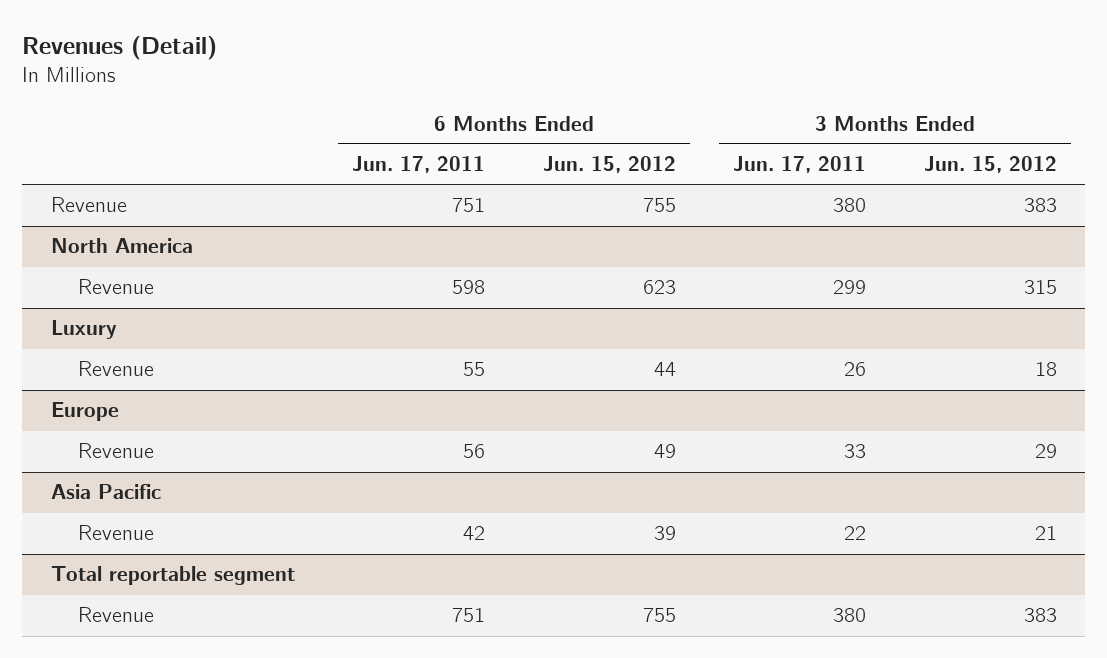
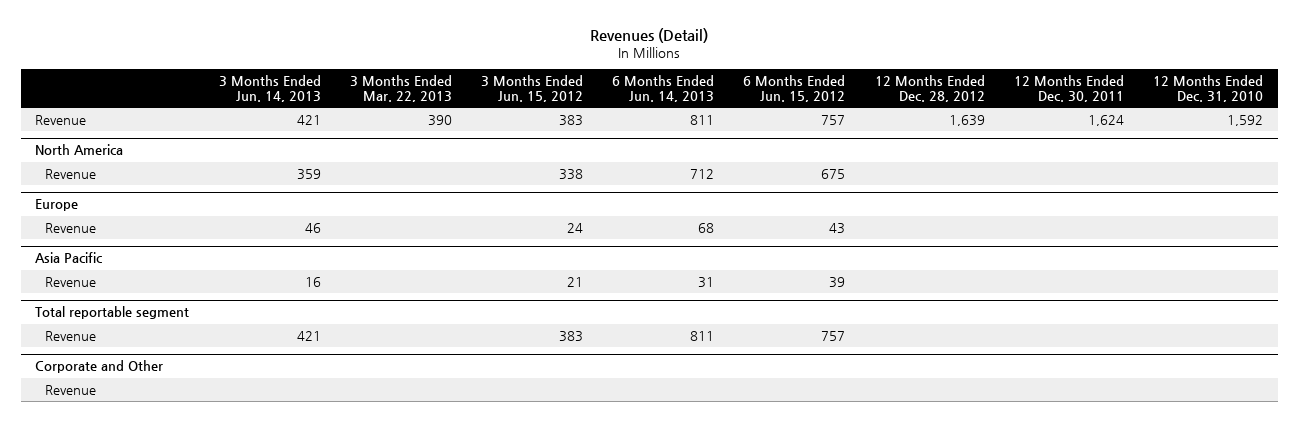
- | 6 Months Ended Jun. 17, 2011 | 6 Months Ended Jun. 15, 2012 | 3 Months Ended Jun. 17, 2011 | 3 Months Ended Jun. 15, 2012
+ | 3 Months Ended Jun. 14, 2013 | 3 Months Ended Mar. 22, 2013 | 3 Months Ended Jun. 15, 2012 | 6 Months Ended Jun. 14, 2013 | 6 Months Ended Jun. 15, 2012 | 12 Months Ended Dec. 28, 2012 | 12 Months Ended Dec. 30, 2011 | 12 Months Ended Dec. 31, 2010
- Revenue | 751 | 755 | 380 | 383
+ Revenue | 421 | 390 | 383 | 811 | 757 | 1,639 | 1,624 | 1,592
@ North America
- Revenue | 598 | 623 | 299 | 315
- Luxury
- Revenue | 55 | 44 | 26 | 18
@ North America
+ Revenue | 359 | | 338 | 712 | 675 | | |
@ Europe
- Revenue | 56 | 49 | 33 | 29
+ Revenue | 46 | | 24 | 68 | 43 | | |
@ Total reportable segment
- Revenue | 751 | 755 | 380 | 383
+ Revenue | 421 | | 383 | 811 | 757 | | |
+ Corporate and Other
+ Revenue

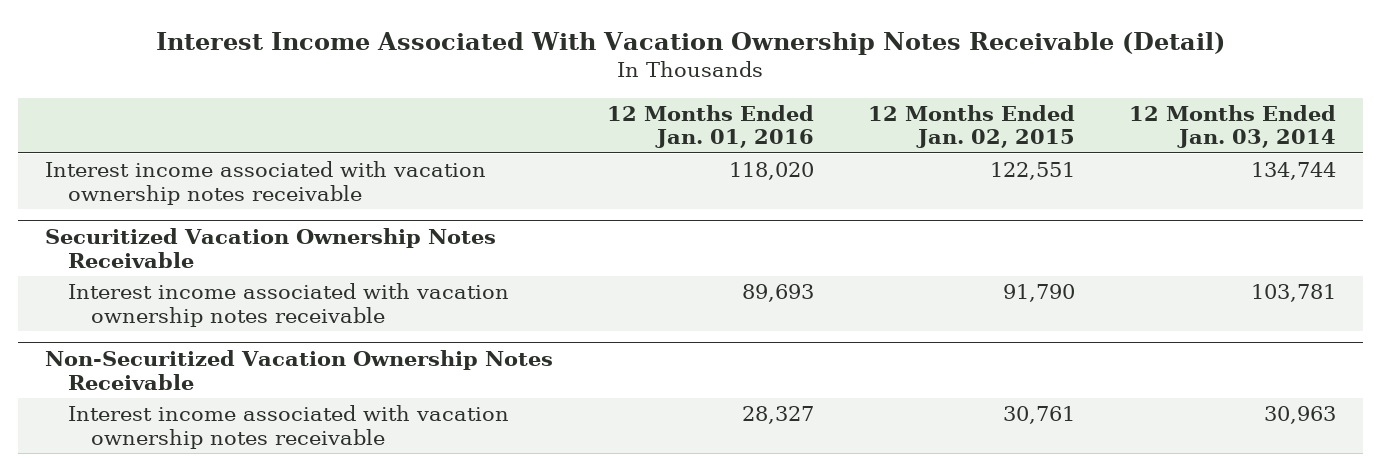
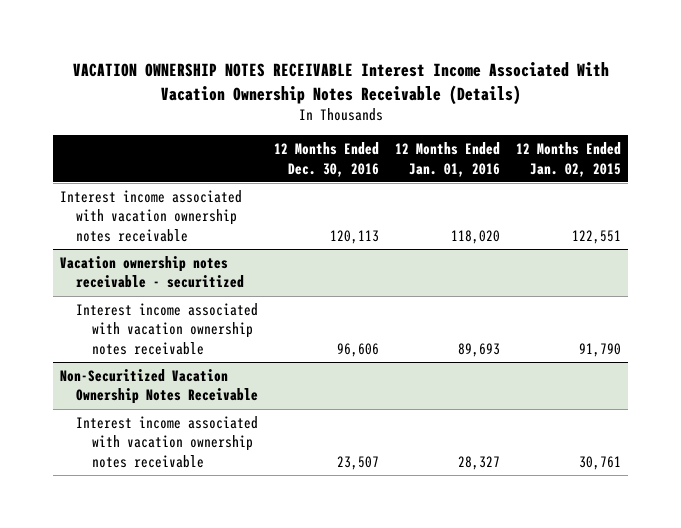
- Interest Income Associated With Vacation Ownership Notes Receivable (Detail)
+ VACATION OWNERSHIP NOTES RECEIVABLE Interest Income Associated With Vacation Ownership Notes Receivable (Details)
- | 12 Months Ended Jan. 01, 2016 | 12 Months Ended Jan. 02, 2015 | 12 Months Ended Jan. 03, 2014
+ | 12 Months Ended Dec. 30, 2016 | 12 Months Ended Jan. 01, 2016 | 12 Months Ended Jan. 02, 2015
- Securitized Vacation Ownership Notes Receivable
+ Vacation ownership notes receivable - securitized

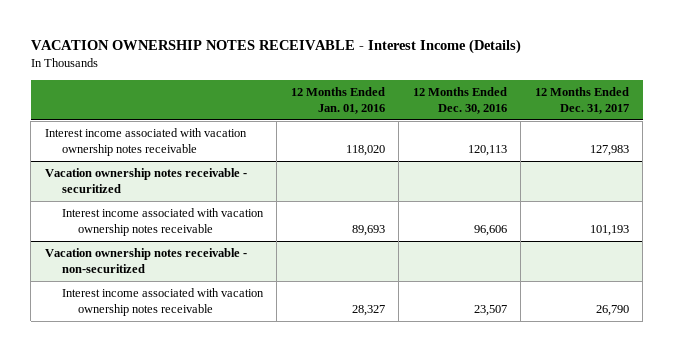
- VACATION OWNERSHIP NOTES RECEIVABLE Interest Income Associated With Vacation Ownership Notes Receivable (Details)
+ VACATION OWNERSHIP NOTES RECEIVABLE - Interest Income (Details)
- | 12 Months Ended Dec. 30, 2016 | 12 Months Ended Jan. 01, 2016 | 12 Months Ended Jan. 02, 2015
+ | 12 Months Ended Jan. 01, 2016 | 12 Months Ended Dec. 30, 2016 | 12 Months Ended Dec. 31, 2017
- Non-Securitized Vacation Ownership Notes Receivable
+ Vacation ownership notes receivable - non-securitized

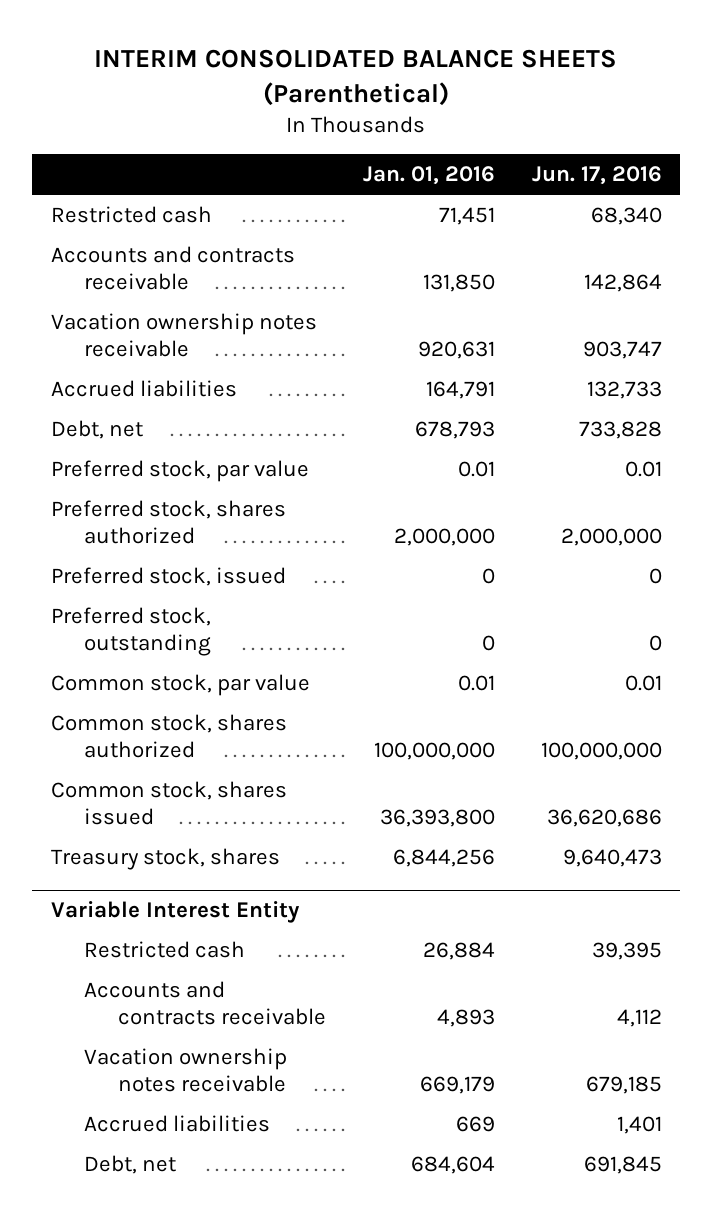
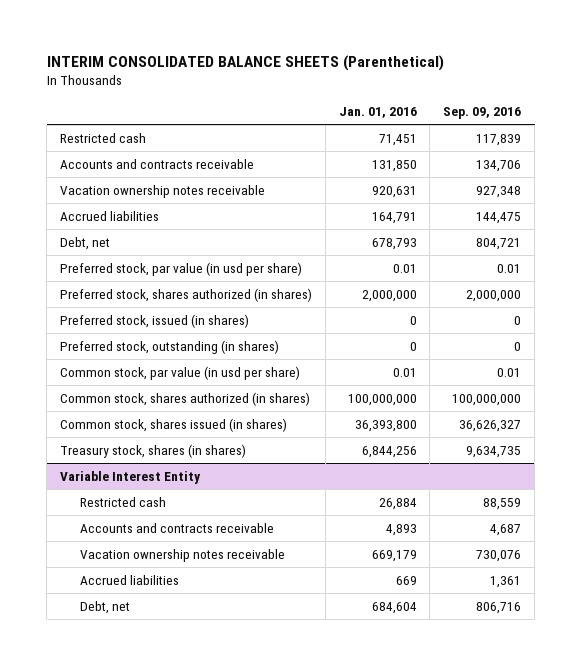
- | Jan. 01, 2016 | Jun. 17, 2016
+ | Jan. 01, 2016 | Sep. 09, 2016
- Preferred stock, par value | 0.01 | 0.01
- Preferred stock, shares authorized | 2,000,000 | 2,000,000
- Preferred stock, issued | 0 | 0
- Preferred stock, outstanding | 0 | 0
- Common stock, par value | 0.01 | 0.01
- Common stock, shares authorized | 100,000,000 | 100,000,000
- Common stock, shares issued | 36,393,800 | 36,620,686
- Treasury stock, shares | 6,844,256 | 9,640,473
+ Preferred stock, par value (in usd per share) | 0.01 | 0.01
+ Preferred stock, shares authorized (in shares) | 2,000,000 | 2,000,000
+ Preferred stock, issued (in shares) | 0 | 0
+ Preferred stock, outstanding (in shares) | 0 | 0
+ Common stock, par value (in usd per share) | 0.01 | 0.01
+ Common stock, shares authorized (in shares) | 100,000,000 | 100,000,000
+ Common stock, shares issued (in shares) | 36,393,800 | 36,626,327
+ Treasury stock, shares (in shares) | 6,844,256 | 9,634,735

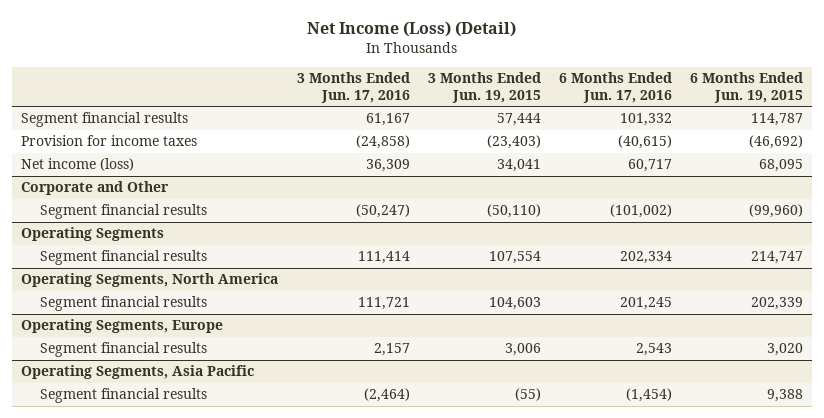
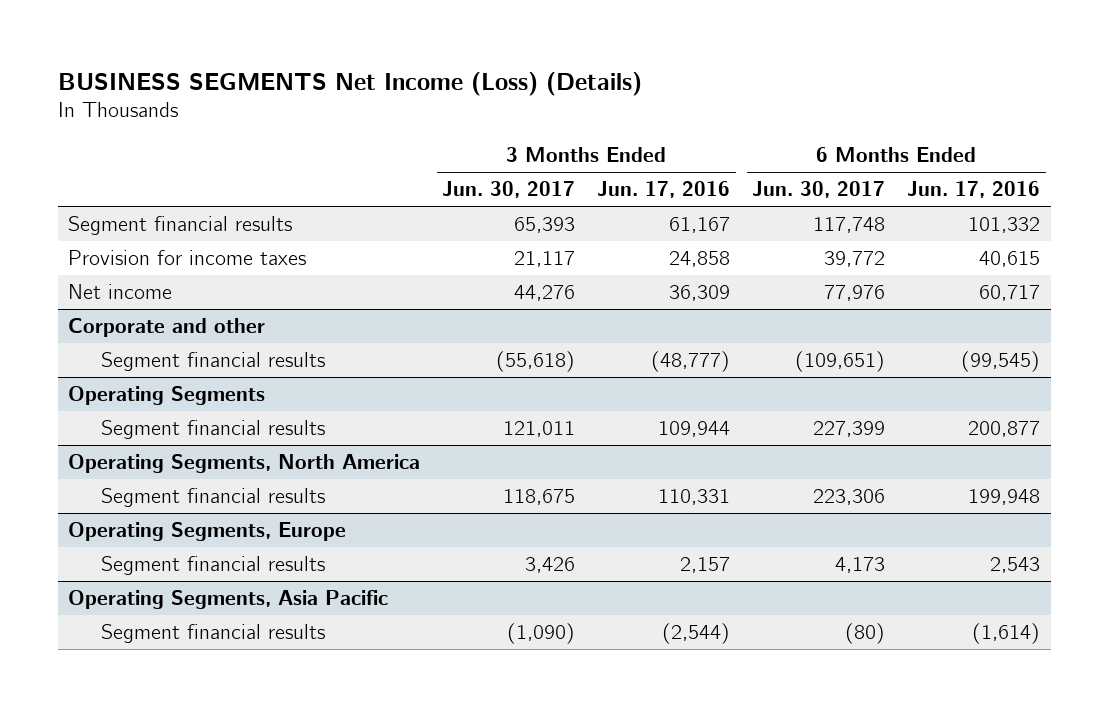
- Net Income (Loss) (Detail)
+ BUSINESS SEGMENTS Net Income (Loss) (Details)
- | 3 Months Ended Jun. 17, 2016 | 3 Months Ended Jun. 19, 2015 | 6 Months Ended Jun. 17, 2016 | 6 Months Ended Jun. 19, 2015
+ | 3 Months Ended Jun. 30, 2017 | 3 Months Ended Jun. 17, 2016 | 6 Months Ended Jun. 30, 2017 | 6 Months Ended Jun. 17, 2016
- Provision for income taxes | (24,858) | (23,403) | (40,615) | (46,692)
- Net income (loss) | 36,309 | 34,041 | 60,717 | 68,095
- Corporate and Other
- Segment financial results | (50,247) | (50,110) | (101,002) | (99,960)
+ Provision for income taxes | 21,117 | 24,858 | 39,772 | 40,615
+ Net income | 44,276 | 36,309 | 77,976 | 60,717
+ Corporate and other
+ Segment financial results | (55,618) | (48,777) | (109,651) | (99,545)
@ Operating Segments
- Segment financial results | 111,414 | 107,554 | 202,334 | 214,747
+ Segment financial results | 121,011 | 109,944 | 227,399 | 200,877
@ Operating Segments, North America
- Segment financial results | 111,721 | 104,603 | 201,245 | 202,339
+ Segment financial results | 118,675 | 110,331 | 223,306 | 199,948
@ Operating Segments, Asia Pacific
- Segment financial results | (2,464) | (55) | (1,454) | 9,388
+ Segment financial results | (1,090) | (2,544) | (80) | (1,614)

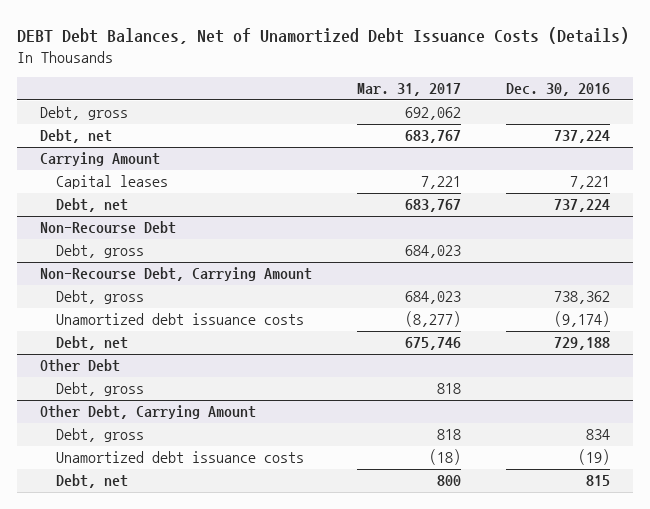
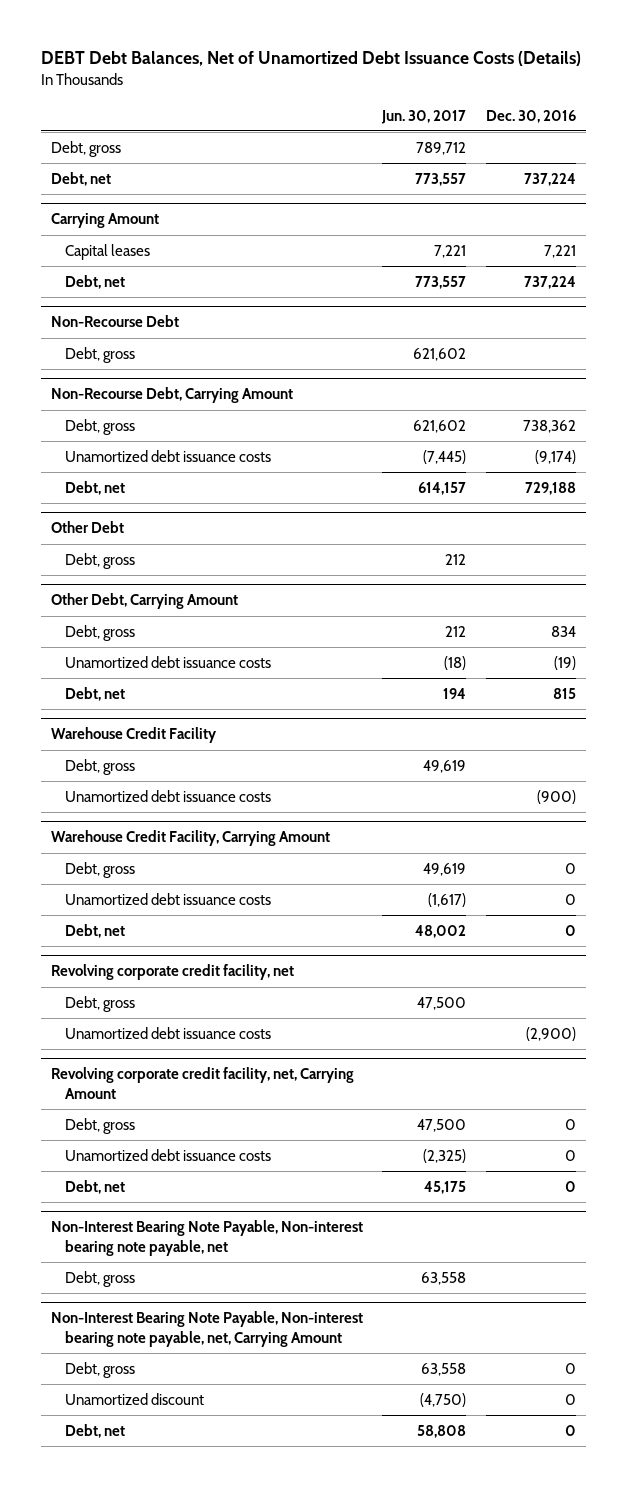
- | Mar. 31, 2017 | Dec. 30, 2016
+ | Jun. 30, 2017 | Dec. 30, 2016
+ Warehouse Credit Facility
+ Debt, gross | 49,619 |
+ Unamortized debt issuance costs | | (900)
+ Warehouse Credit Facility, Carrying Amount
+ Debt, gross | 49,619 | 0
+ Unamortized debt issuance costs | (1,617) | 0
+ Debt, net | 48,002 | 0
+ Revolving corporate credit facility, net
+ Debt, gross | 47,500 |
+ Unamortized debt issuance costs | | (2,900)
+ Revolving corporate credit facility, net, Carrying Amount
+ Debt, gross | 47,500 | 0
+ Unamortized debt issuance costs | (2,325) | 0
+ Debt, net | 45,175 | 0
+ Non-Interest Bearing Note Payable, Non-interest bearing note payable, net
+ Debt, gross | 63,558 |
+ Non-Interest Bearing Note Payable, Non-interest bearing note payable, net, Carrying Amount
+ Debt, gross | 63,558 | 0
+ Unamortized discount | (4,750) | 0
+ Debt, net | 58,808 | 0

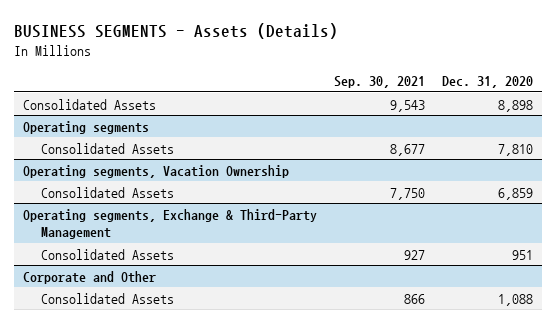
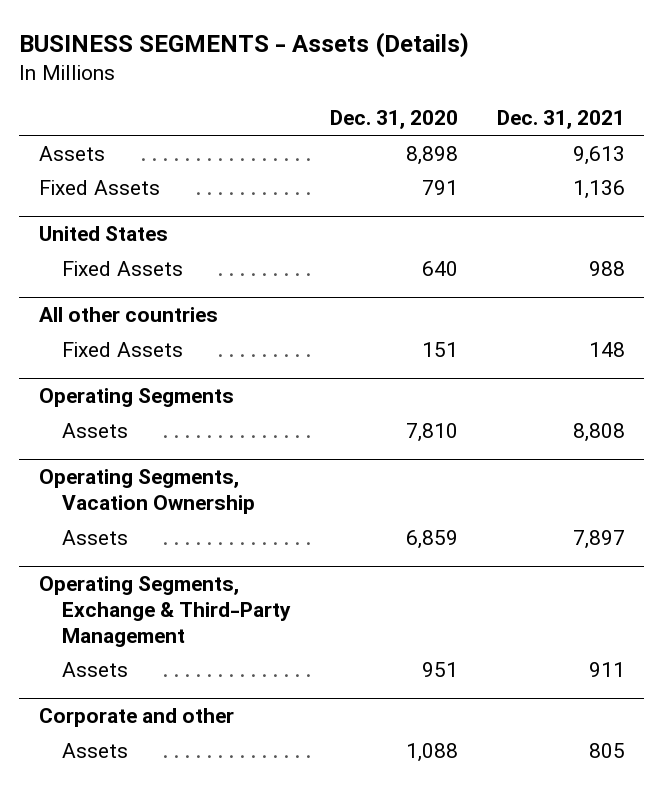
- | Sep. 30, 2021 | Dec. 31, 2020
+ | Dec. 31, 2020 | Dec. 31, 2021
- Consolidated Assets | 9,543 | 8,898
- Operating segments
- Consolidated Assets | 8,677 | 7,810
- Operating segments, Vacation Ownership
- Consolidated Assets | 7,750 | 6,859
- Operating segments, Exchange & Third-Party Management
- Consolidated Assets | 927 | 951
- Corporate and Other
- Consolidated Assets | 866 | 1,088
+ Assets | 8,898 | 9,613
+ Fixed Assets | 791 | 1,136
+ United States
+ Fixed Assets | 640 | 988
+ All other countries
+ Fixed Assets | 151 | 148
+ Operating Segments
+ Assets | 7,810 | 8,808
+ Operating Segments, Vacation Ownership
+ Assets | 6,859 | 7,897
+ Operating Segments, Exchange & Third-Party Management
+ Assets | 951 | 911
+ Corporate and other
+ Assets | 1,088 | 805

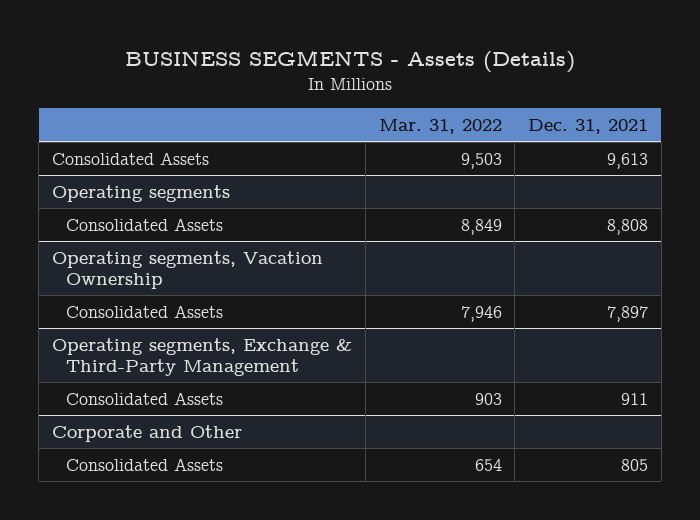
- | Dec. 31, 2020 | Dec. 31, 2021
+ | Mar. 31, 2022 | Dec. 31, 2021
- Assets | 8,898 | 9,613
- Fixed Assets | 791 | 1,136
- United States
- Fixed Assets | 640 | 988
- All other countries
- Fixed Assets | 151 | 148
- Operating Segments
- Assets | 7,810 | 8,808
- Operating Segments, Vacation Ownership
- Assets | 6,859 | 7,897
- Operating Segments, Exchange & Third-Party Management
- Assets | 951 | 911
- Corporate and other
- Assets | 1,088 | 805
+ Consolidated Assets | 9,503 | 9,613
+ Operating segments
+ Consolidated Assets | 8,849 | 8,808
+ Operating segments, Vacation Ownership
+ Consolidated Assets | 7,946 | 7,897
+ Operating segments, Exchange & Third-Party Management
+ Consolidated Assets | 903 | 911
+ Corporate and Other
+ Consolidated Assets | 654 | 805

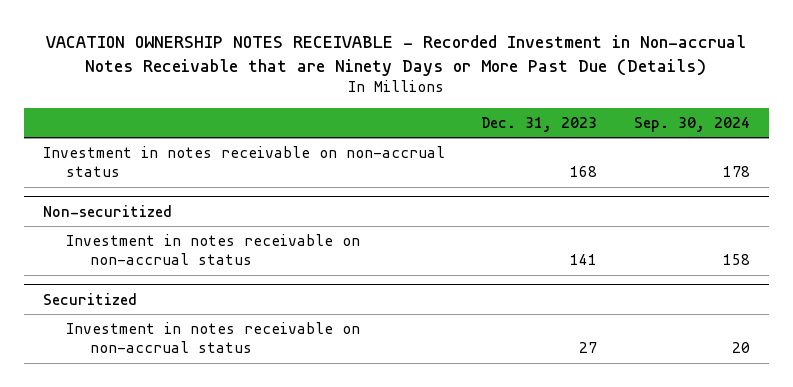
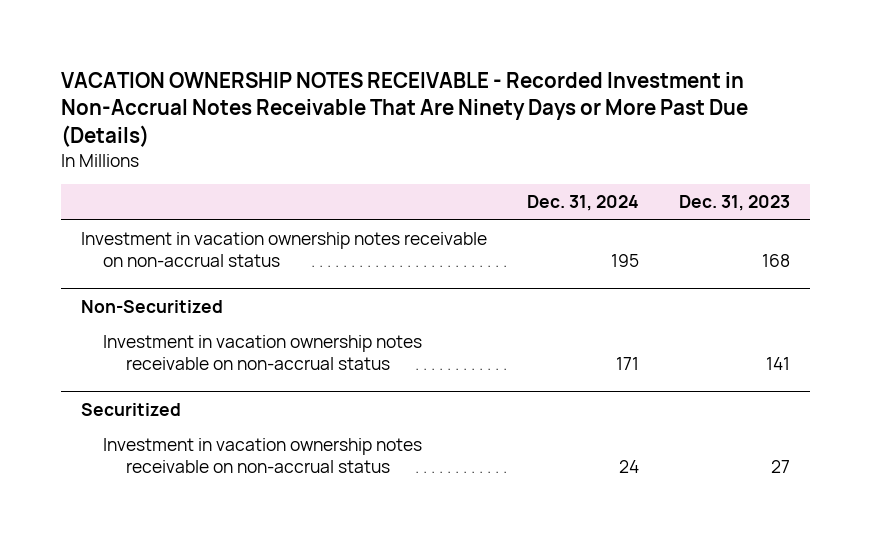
- VACATION OWNERSHIP NOTES RECEIVABLE - Recorded Investment in Non-accrual Notes Receivable that are Ninety Days or More Past Due (Details)
+ VACATION OWNERSHIP NOTES RECEIVABLE - Recorded Investment in Non-Accrual Notes Receivable That Are Ninety Days or More Past Due (Details)
- | Dec. 31, 2023 | Sep. 30, 2024
+ | Dec. 31, 2024 | Dec. 31, 2023
- Investment in notes receivable on non-accrual status | 168 | 178
- Non-securitized
- Investment in notes receivable on non-accrual status | 141 | 158
+ Investment in vacation ownership notes receivable on non-accrual status | 195 | 168
+ Non-Securitized
+ Investment in vacation ownership notes receivable on non-accrual status | 171 | 141
@ Securitized
- Investment in notes receivable on non-accrual status | 27 | 20
+ Investment in vacation ownership notes receivable on non-accrual status | 24 | 27

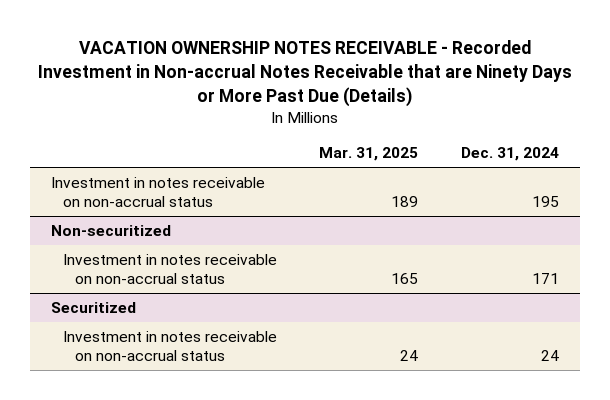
- VACATION OWNERSHIP NOTES RECEIVABLE - Recorded Investment in Non-Accrual Notes Receivable That Are Ninety Days or More Past Due (Details)
+ VACATION OWNERSHIP NOTES RECEIVABLE - Recorded Investment in Non-accrual Notes Receivable that are Ninety Days or More Past Due (Details)
- | Dec. 31, 2024 | Dec. 31, 2023
+ | Mar. 31, 2025 | Dec. 31, 2024
- Investment in vacation ownership notes receivable on non-accrual status | 195 | 168
- Non-Securitized
- Investment in vacation ownership notes receivable on non-accrual status | 171 | 141
+ Investment in notes receivable on non-accrual status | 189 | 195
+ Non-securitized
+ Investment in notes receivable on non-accrual status | 165 | 171
@ Securitized
- Investment in vacation ownership notes receivable on non-accrual status | 24 | 27
+ Investment in notes receivable on non-accrual status | 24 | 24

